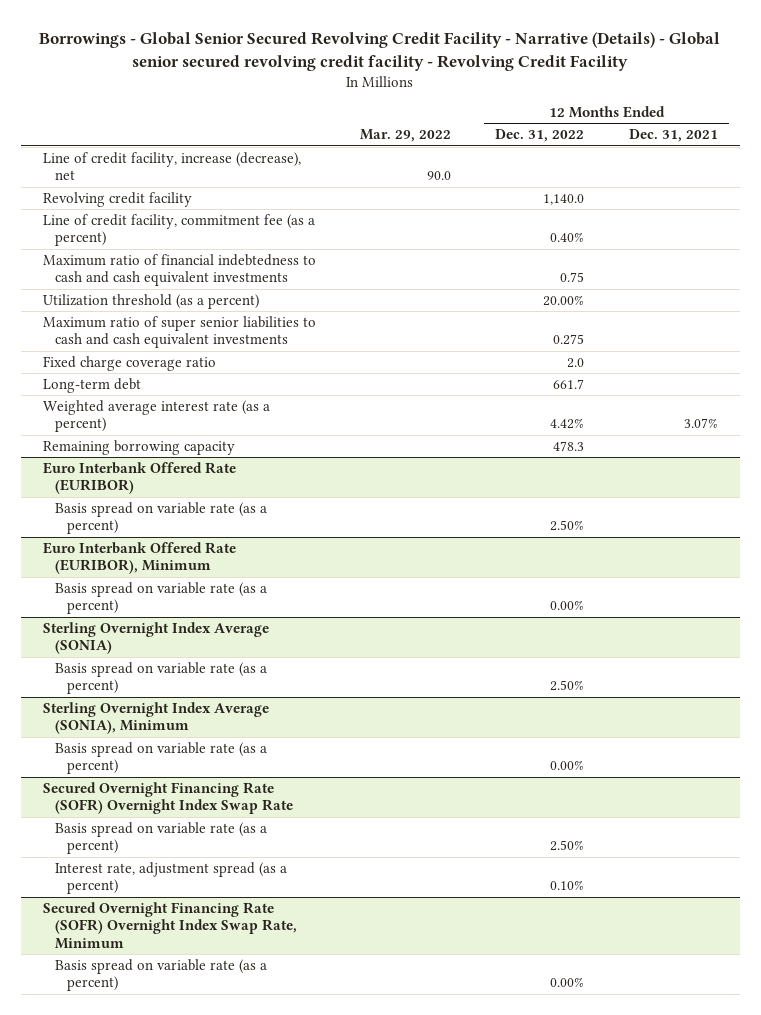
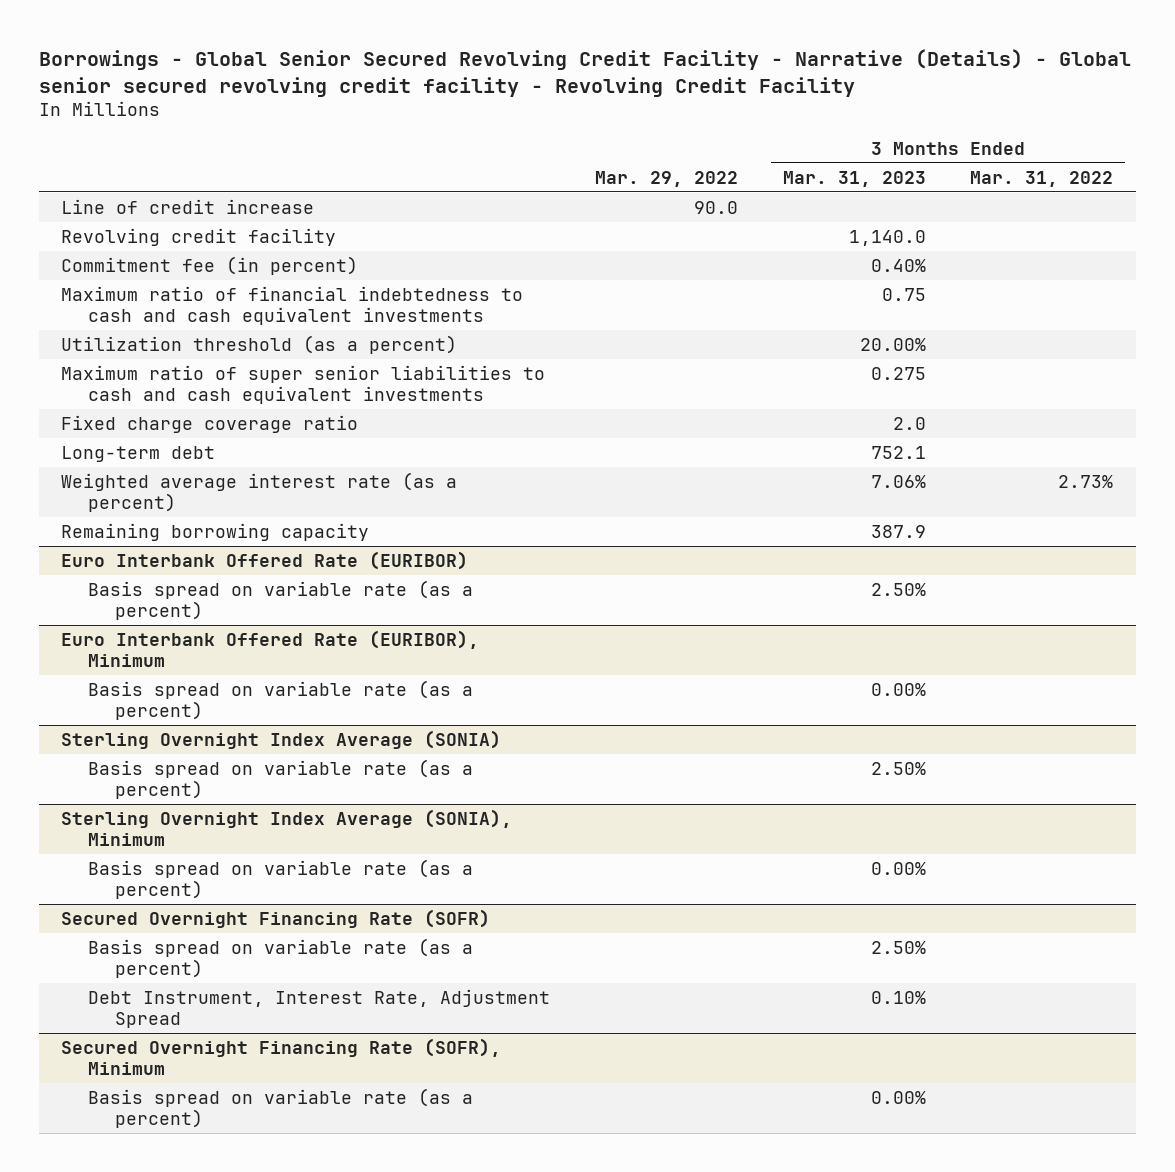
- | Mar. 29, 2022 | 12 Months Ended Dec. 31, 2022 | 12 Months Ended Dec. 31, 2021
+ | Mar. 29, 2022 | 3 Months Ended Mar. 31, 2023 | 3 Months Ended Mar. 31, 2022
- Line of credit facility, increase (decrease), net | 90.0 | |
+ Line of credit increase | 90.0 | |
- Line of credit facility, commitment fee (as a percent) | | 0.40% |
+ Commitment fee (in percent) | | 0.40% |
- Secured Overnight Financing Rate (SOFR) Overnight Index Swap Rate
+ Secured Overnight Financing Rate (SOFR)
- Interest rate, adjustment spread (as a percent) | | 0.10% |
- Secured Overnight Financing Rate (SOFR) Overnight Index Swap Rate, Minimum
+ Debt Instrument, Interest Rate, Adjustment Spread | | 0.10% |
+ Secured Overnight Financing Rate (SOFR), Minimum

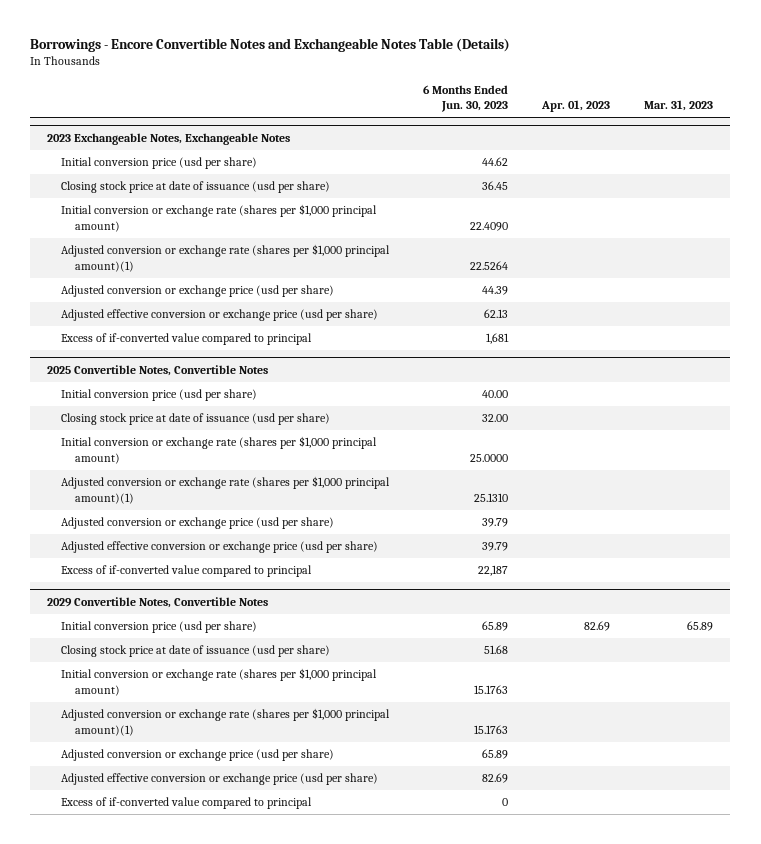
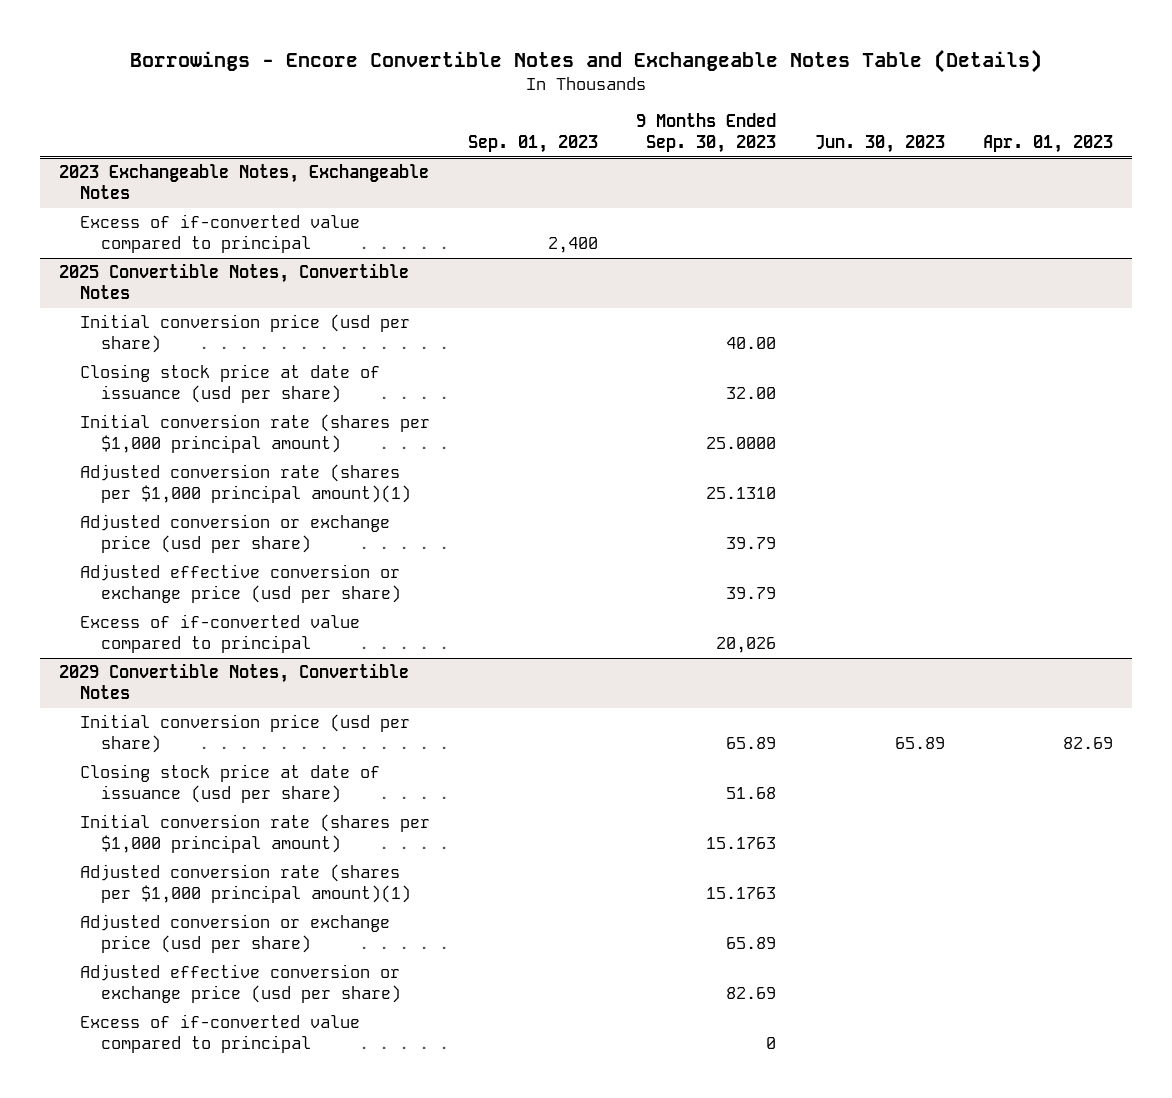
- | 6 Months Ended Jun. 30, 2023 | Apr. 01, 2023 | Mar. 31, 2023
+ | Sep. 01, 2023 | 9 Months Ended Sep. 30, 2023 | Jun. 30, 2023 | Apr. 01, 2023
@ 2023 Exchangeable Notes, Exchangeable Notes
- Initial conversion price (usd per share) | 44.62 | |
- Closing stock price at date of issuance (usd per share) | 36.45 | |
- Initial conversion or exchange rate (shares per $1,000 principal amount) | 22.4090 | |
- Adjusted conversion or exchange rate (shares per $1,000 principal amount)(1) | 22.5264 | |
- Adjusted conversion or exchange price (usd per share) | 44.39 | |
- Adjusted effective conversion or exchange price (usd per share) | 62.13 | |
@ 2025 Convertible Notes, Convertible Notes
- Initial conversion or exchange rate (shares per $1,000 principal amount) | 25.0000 | |
- Adjusted conversion or exchange rate (shares per $1,000 principal amount)(1) | 25.1310 | |
+ Initial conversion rate (shares per $1,000 principal amount) | | 25.0000 | |
+ Adjusted conversion rate (shares per $1,000 principal amount)(1) | | 25.1310 | |
@ 2029 Convertible Notes, Convertible Notes
- Initial conversion or exchange rate (shares per $1,000 principal amount) | 15.1763 | |
- Adjusted conversion or exchange rate (shares per $1,000 principal amount)(1) | 15.1763 | |
+ Initial conversion rate (shares per $1,000 principal amount) | | 15.1763 | |
+ Adjusted conversion rate (shares per $1,000 principal amount)(1) | | 15.1763 | |

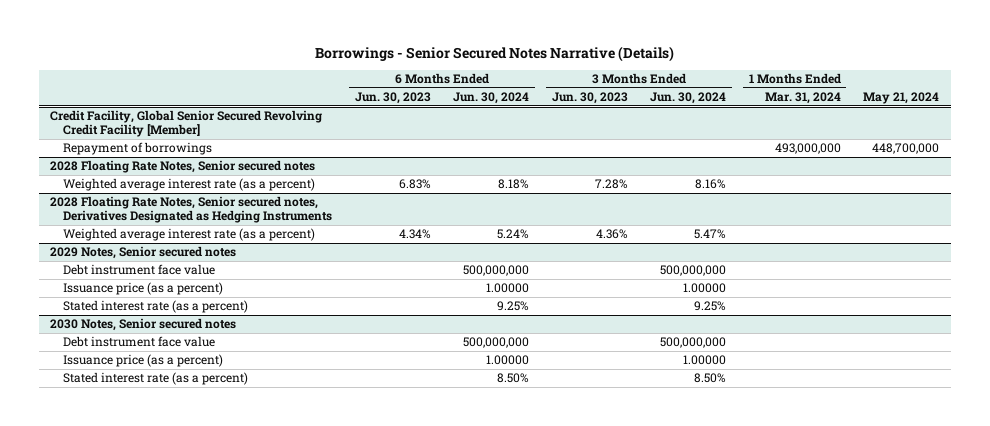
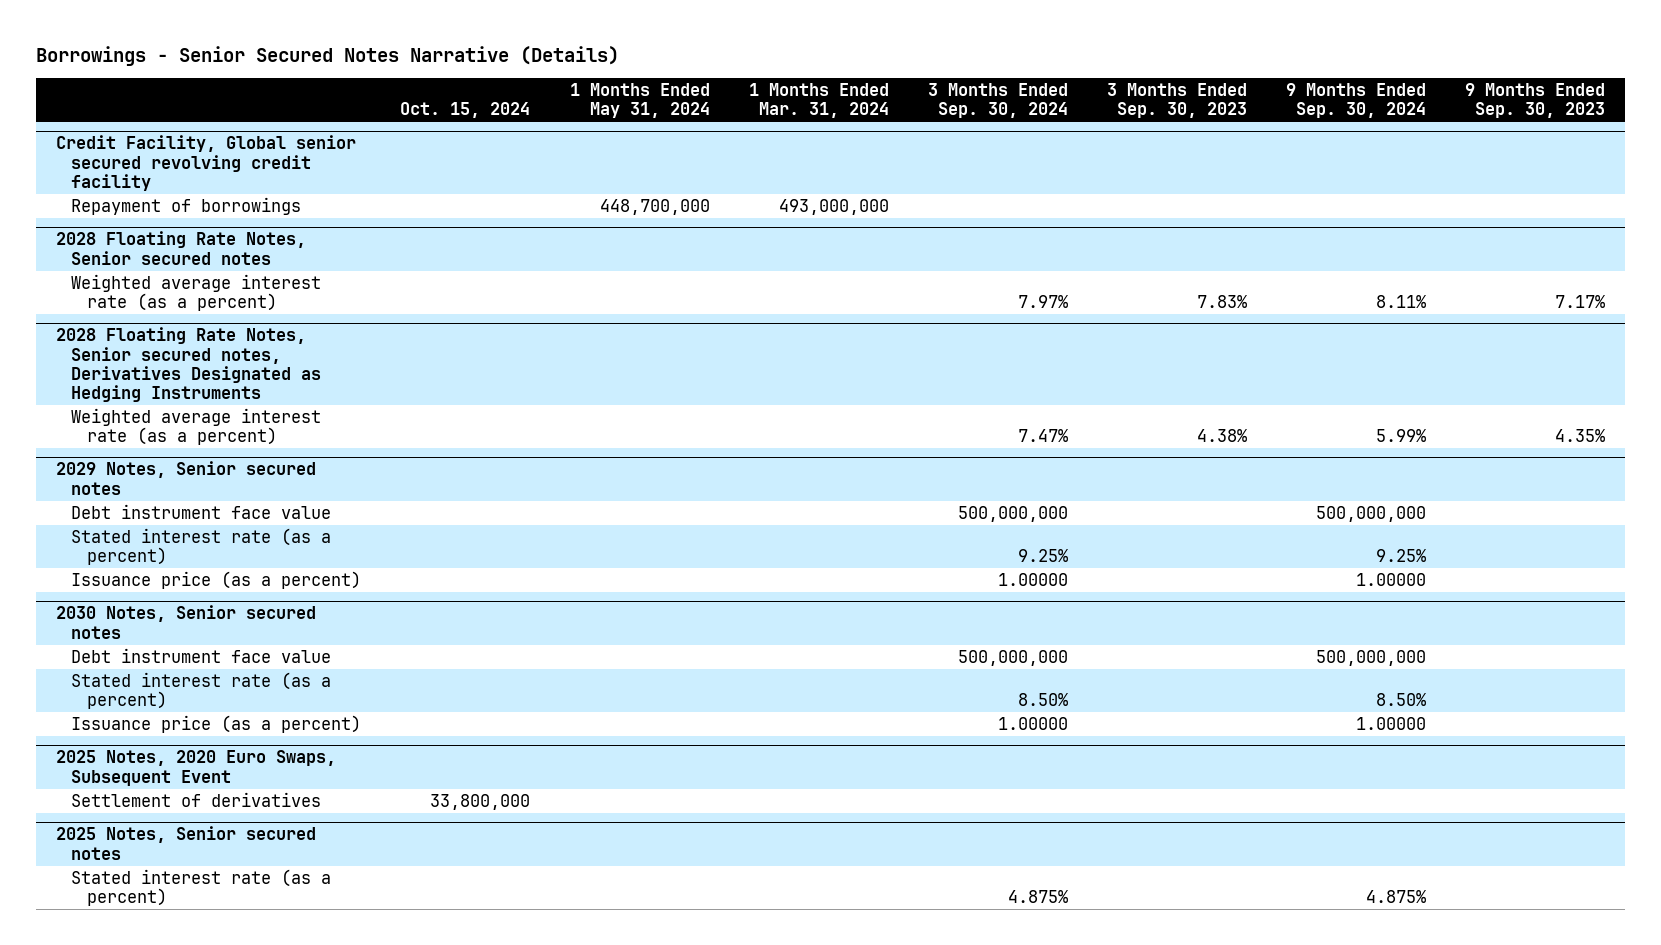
- | 6 Months Ended Jun. 30, 2023 | 6 Months Ended Jun. 30, 2024 | 3 Months Ended Jun. 30, 2023 | 3 Months Ended Jun. 30, 2024 | 1 Months Ended Mar. 31, 2024 | May 21, 2024
+ | Oct. 15, 2024 | 1 Months Ended May 31, 2024 | 1 Months Ended Mar. 31, 2024 | 3 Months Ended Sep. 30, 2024 | 3 Months Ended Sep. 30, 2023 | 9 Months Ended Sep. 30, 2024 | 9 Months Ended Sep. 30, 2023
- Credit Facility, Global Senior Secured Revolving Credit Facility [Member]
+ Credit Facility, Global senior secured revolving credit facility
@ 2029 Notes, Senior secured notes
moved down: Issuance price (as a percent) | | | | 1.00000 | | 1.00000 |
@ 2030 Notes, Senior secured notes
moved down: Issuance price (as a percent) | | | | 1.00000 | | 1.00000 |
+ 2025 Notes, 2020 Euro Swaps, Subsequent Event
+ Settlement of derivatives | 33,800,000 | | | | | |
+ 2025 Notes, Senior secured notes
+ Stated interest rate (as a percent) | | | | 4.875% | | 4.875% |

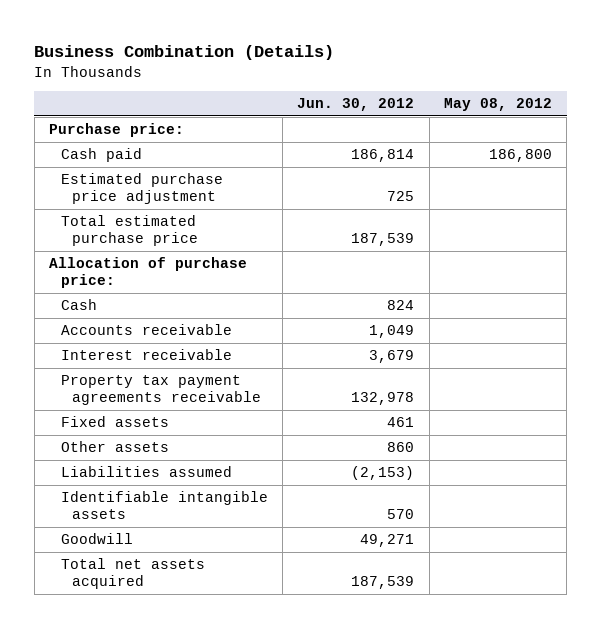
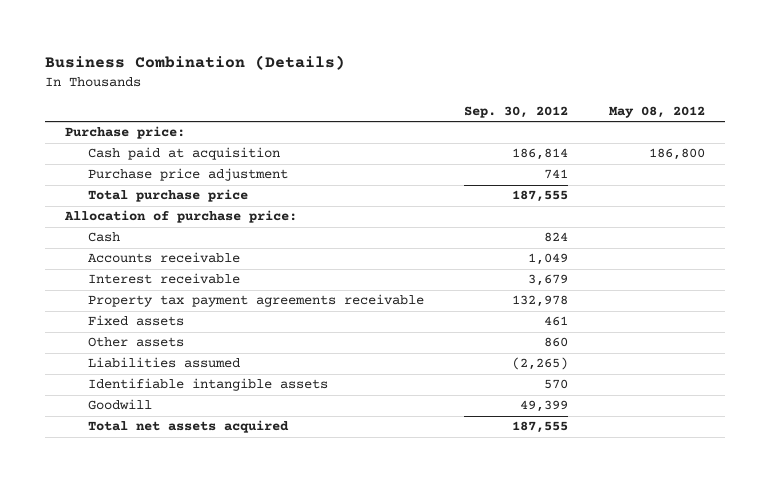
- | Jun. 30, 2012 | May 08, 2012
+ | Sep. 30, 2012 | May 08, 2012
- Cash paid | 186,814 | 186,800
- Estimated purchase price adjustment | 725 |
- Total estimated purchase price | 187,539 |
+ Cash paid at acquisition | 186,814 | 186,800
+ Purchase price adjustment | 741 |
+ Total purchase price | 187,555 |

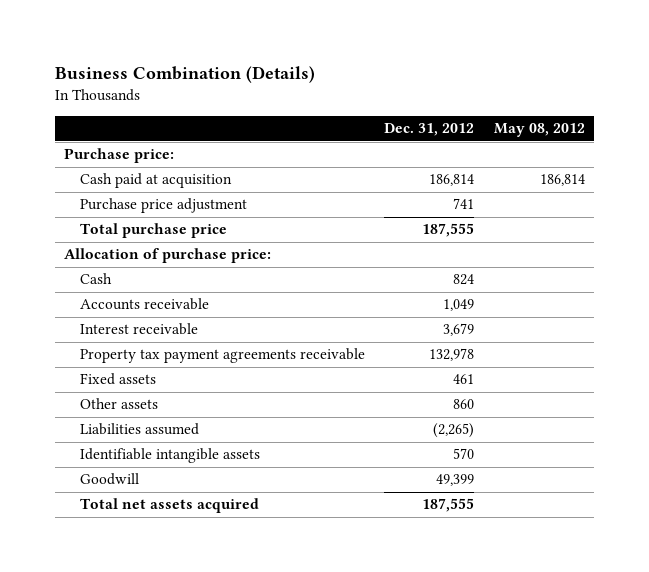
- | Sep. 30, 2012 | May 08, 2012
+ | Dec. 31, 2012 | May 08, 2012
- Cash paid at acquisition | 186,814 | 186,800
+ Cash paid at acquisition | 186,814 | 186,814

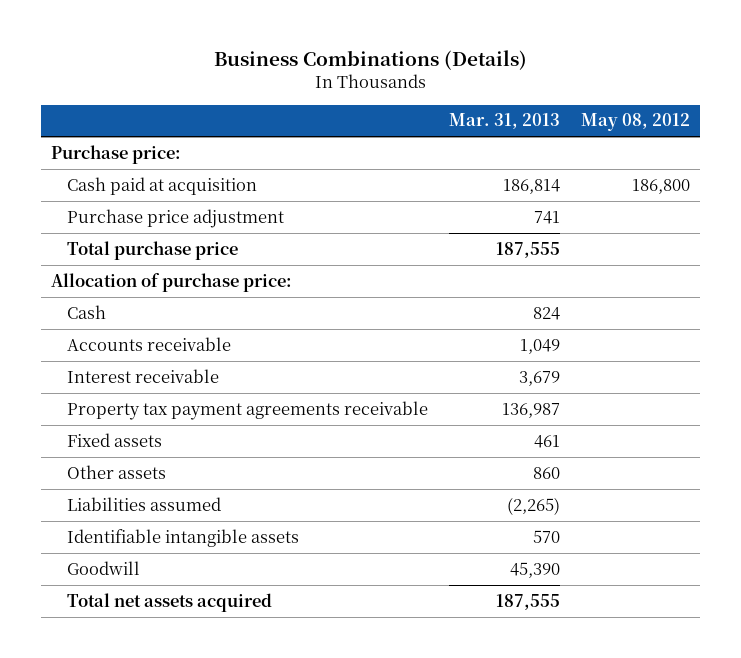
- Business Combination (Details)
+ Business Combinations (Details)
- | Dec. 31, 2012 | May 08, 2012
+ | Mar. 31, 2013 | May 08, 2012
- Cash paid at acquisition | 186,814 | 186,814
+ Cash paid at acquisition | 186,814 | 186,800

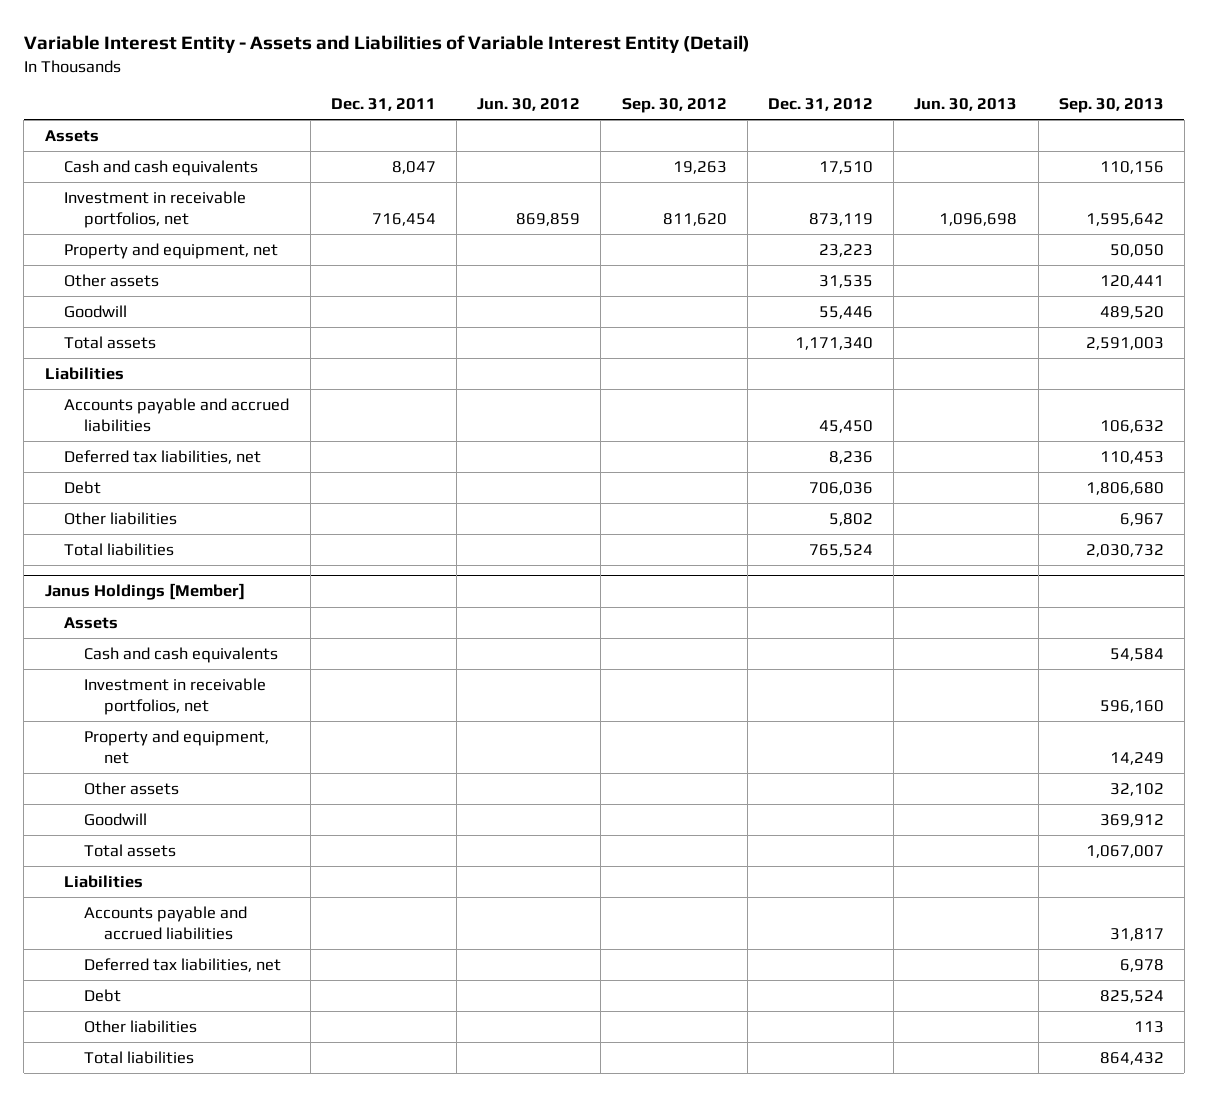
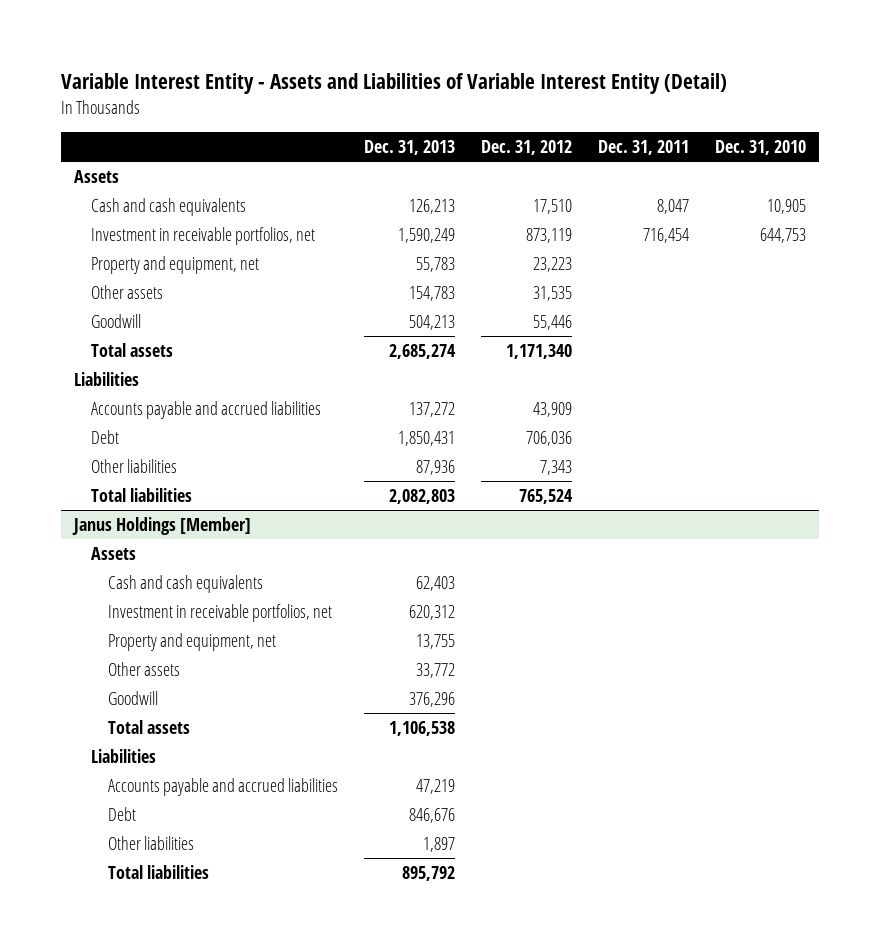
- | Dec. 31, 2011 | Jun. 30, 2012 | Sep. 30, 2012 | Dec. 31, 2012 | Jun. 30, 2013 | Sep. 30, 2013
+ | Dec. 31, 2013 | Dec. 31, 2012 | Dec. 31, 2011 | Dec. 31, 2010
- Accounts payable and accrued liabilities | | | | 45,450 | | 106,632
- Deferred tax liabilities, net | | | | 8,236 | | 110,453
+ Accounts payable and accrued liabilities | 137,272 | 43,909 | |
- Other liabilities | | | | 5,802 | | 6,967
+ Other liabilities | 87,936 | 7,343 | |
@ Janus Holdings [Member]
- Deferred tax liabilities, net | | | | | | 6,978

